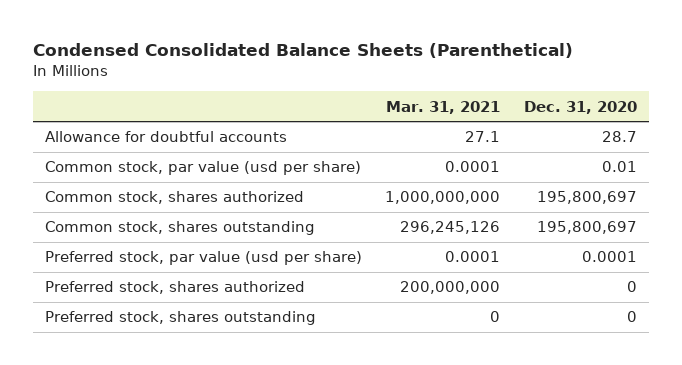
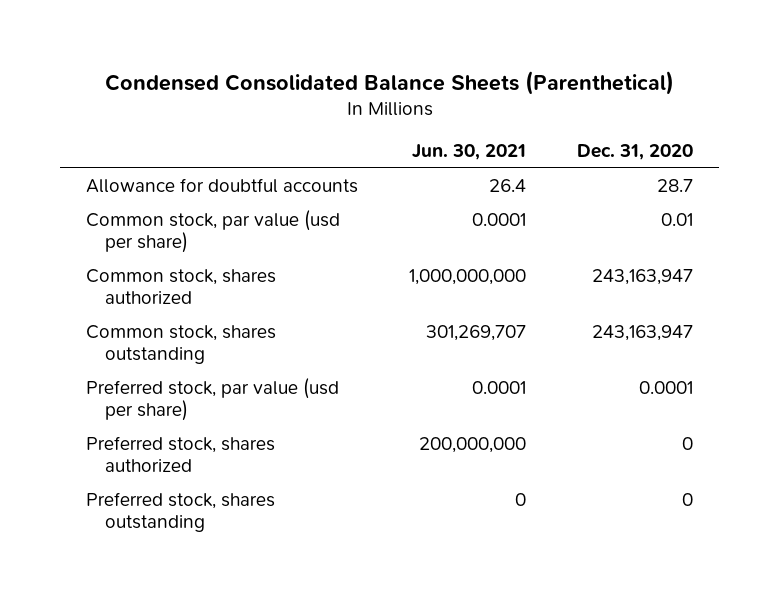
- | Mar. 31, 2021 | Dec. 31, 2020
+ | Jun. 30, 2021 | Dec. 31, 2020
- Common stock, shares authorized | 1,000,000,000 | 195,800,697
- Common stock, shares outstanding | 296,245,126 | 195,800,697
+ Common stock, shares authorized | 1,000,000,000 | 243,163,947
+ Common stock, shares outstanding | 301,269,707 | 243,163,947

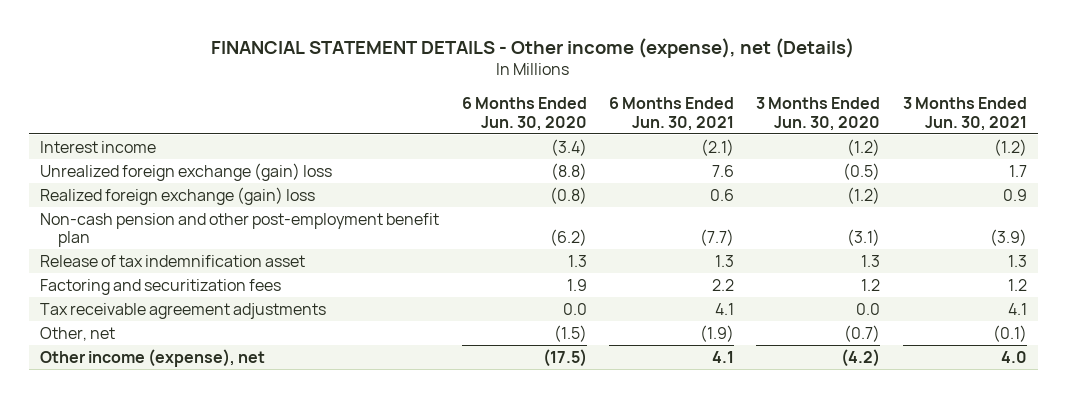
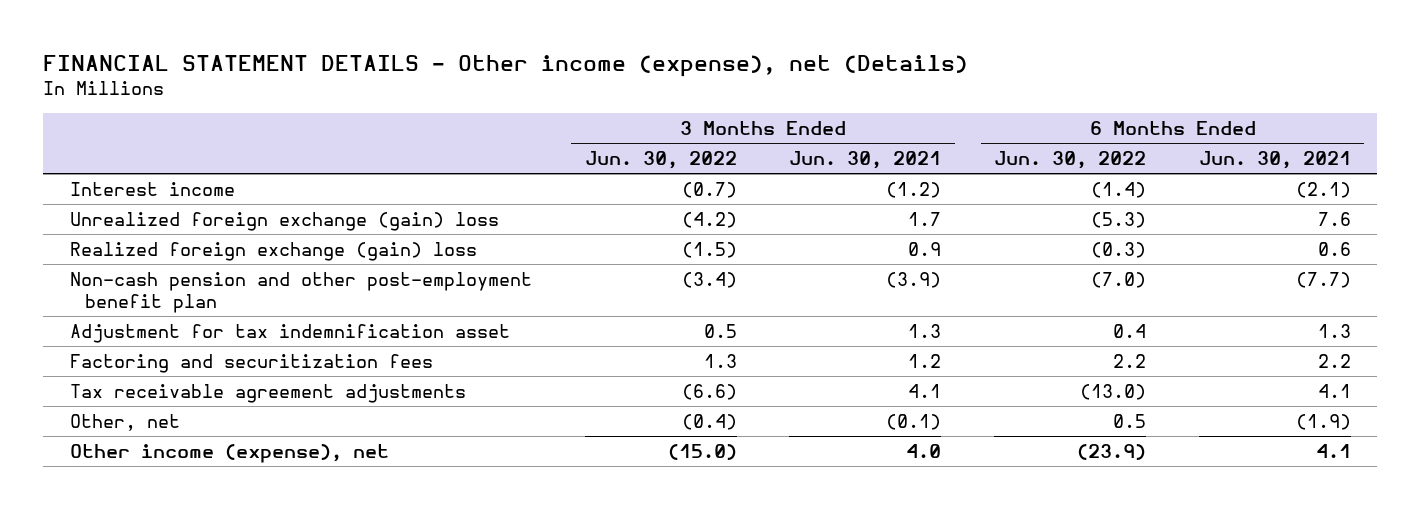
- | 6 Months Ended Jun. 30, 2020 | 6 Months Ended Jun. 30, 2021 | 3 Months Ended Jun. 30, 2020 | 3 Months Ended Jun. 30, 2021
+ | 3 Months Ended Jun. 30, 2022 | 3 Months Ended Jun. 30, 2021 | 6 Months Ended Jun. 30, 2022 | 6 Months Ended Jun. 30, 2021
- Release of tax indemnification asset | 1.3 | 1.3 | 1.3 | 1.3
+ Adjustment for tax indemnification asset | 0.5 | 1.3 | 0.4 | 1.3

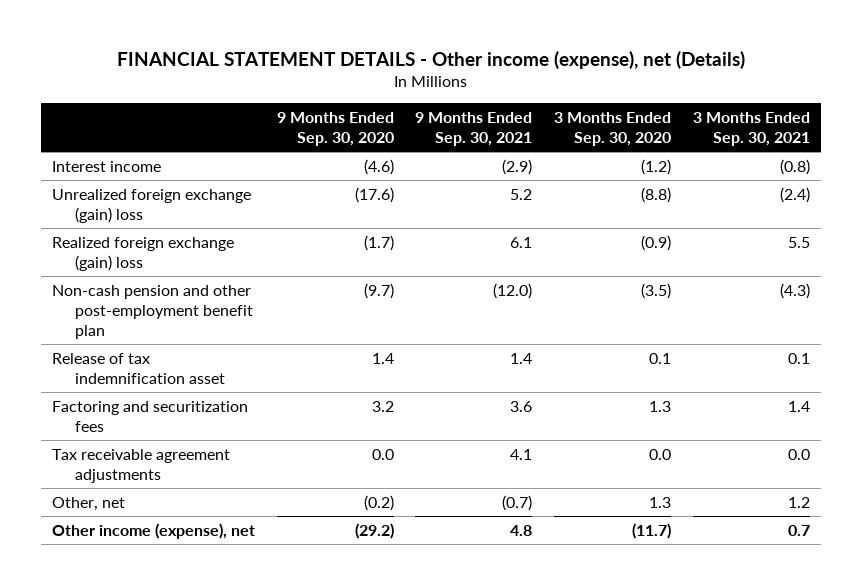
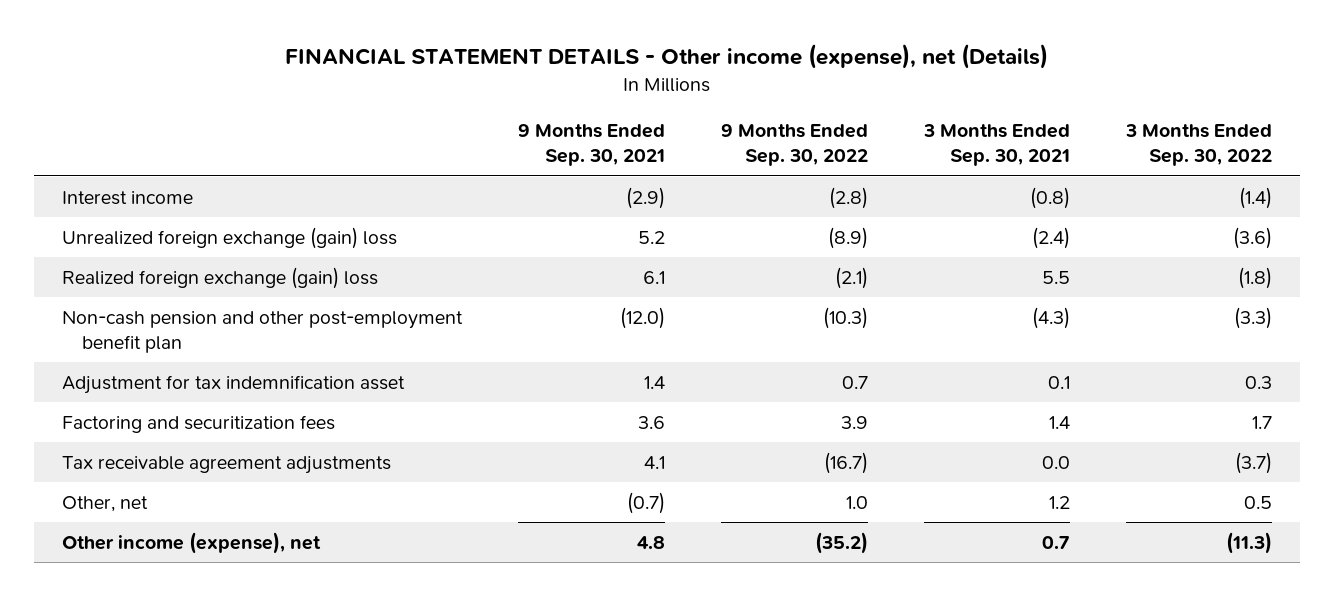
- | 9 Months Ended Sep. 30, 2020 | 9 Months Ended Sep. 30, 2021 | 3 Months Ended Sep. 30, 2020 | 3 Months Ended Sep. 30, 2021
+ | 9 Months Ended Sep. 30, 2021 | 9 Months Ended Sep. 30, 2022 | 3 Months Ended Sep. 30, 2021 | 3 Months Ended Sep. 30, 2022
- Release of tax indemnification asset | 1.4 | 1.4 | 0.1 | 0.1
+ Adjustment for tax indemnification asset | 1.4 | 0.7 | 0.1 | 0.3

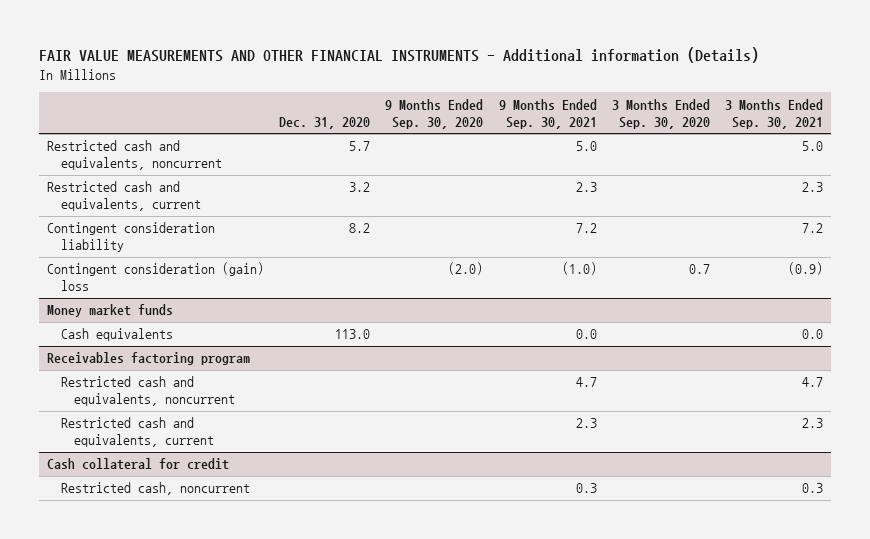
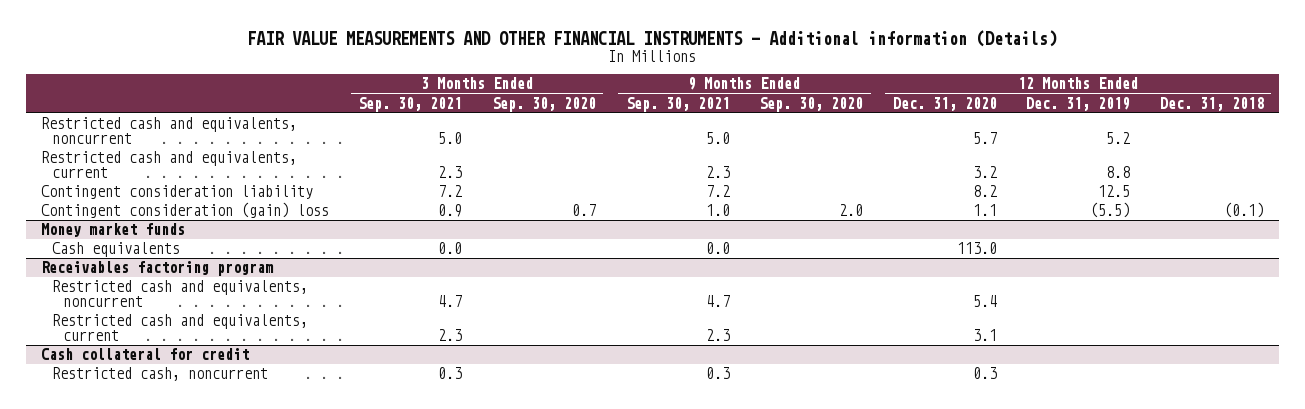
- | Dec. 31, 2020 | 9 Months Ended Sep. 30, 2020 | 9 Months Ended Sep. 30, 2021 | 3 Months Ended Sep. 30, 2020 | 3 Months Ended Sep. 30, 2021
+ | 3 Months Ended Sep. 30, 2021 | 3 Months Ended Sep. 30, 2020 | 9 Months Ended Sep. 30, 2021 | 9 Months Ended Sep. 30, 2020 | 12 Months Ended Dec. 31, 2020 | 12 Months Ended Dec. 31, 2019 | 12 Months Ended Dec. 31, 2018
- Contingent consideration (gain) loss | | (2.0) | (1.0) | 0.7 | (0.9)
+ Contingent consideration (gain) loss | 0.9 | 0.7 | 1.0 | 2.0 | 1.1 | (5.5) | (0.1)

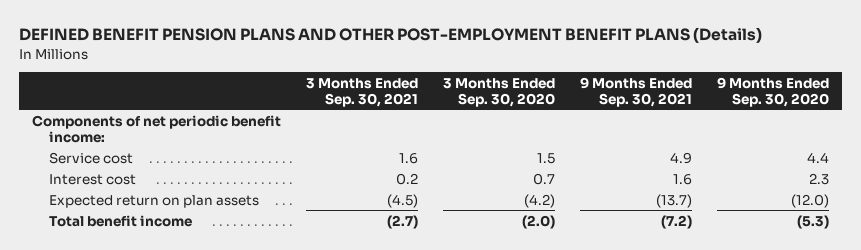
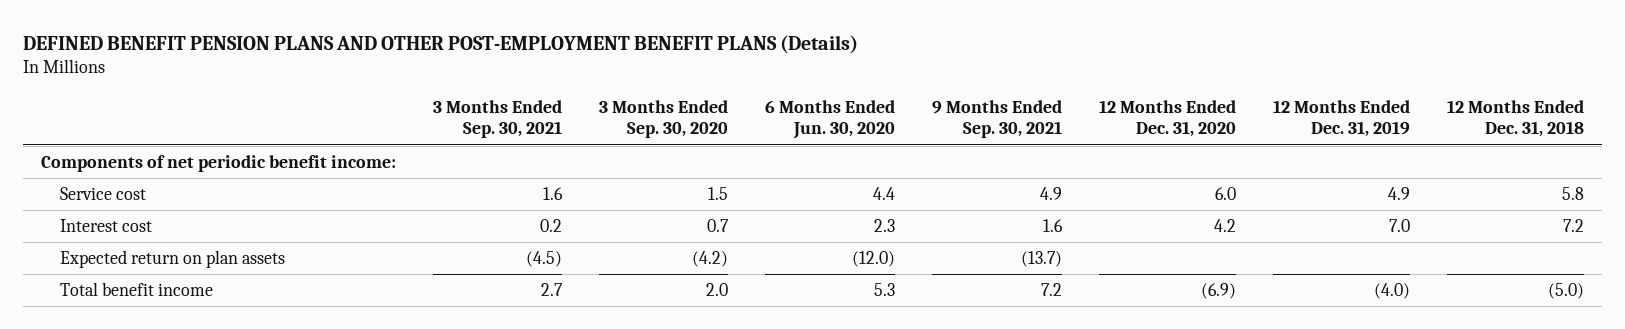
- | 3 Months Ended Sep. 30, 2021 | 3 Months Ended Sep. 30, 2020 | 9 Months Ended Sep. 30, 2021 | 9 Months Ended Sep. 30, 2020
+ | 3 Months Ended Sep. 30, 2021 | 3 Months Ended Sep. 30, 2020 | 6 Months Ended Jun. 30, 2020 | 9 Months Ended Sep. 30, 2021 | 12 Months Ended Dec. 31, 2020 | 12 Months Ended Dec. 31, 2019 | 12 Months Ended Dec. 31, 2018
- Total benefit income | (2.7) | (2.0) | (7.2) | (5.3)
+ Total benefit income | 2.7 | 2.0 | 5.3 | 7.2 | (6.9) | (4.0) | (5.0)

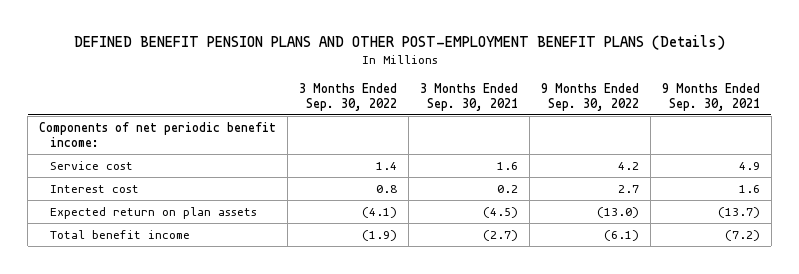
- | 3 Months Ended Sep. 30, 2021 | 3 Months Ended Sep. 30, 2020 | 6 Months Ended Jun. 30, 2020 | 9 Months Ended Sep. 30, 2021 | 12 Months Ended Dec. 31, 2020 | 12 Months Ended Dec. 31, 2019 | 12 Months Ended Dec. 31, 2018
+ | 3 Months Ended Sep. 30, 2022 | 3 Months Ended Sep. 30, 2021 | 9 Months Ended Sep. 30, 2022 | 9 Months Ended Sep. 30, 2021
- Total benefit income | 2.7 | 2.0 | 5.3 | 7.2 | (6.9) | (4.0) | (5.0)
+ Total benefit income | (1.9) | (2.7) | (6.1) | (7.2)

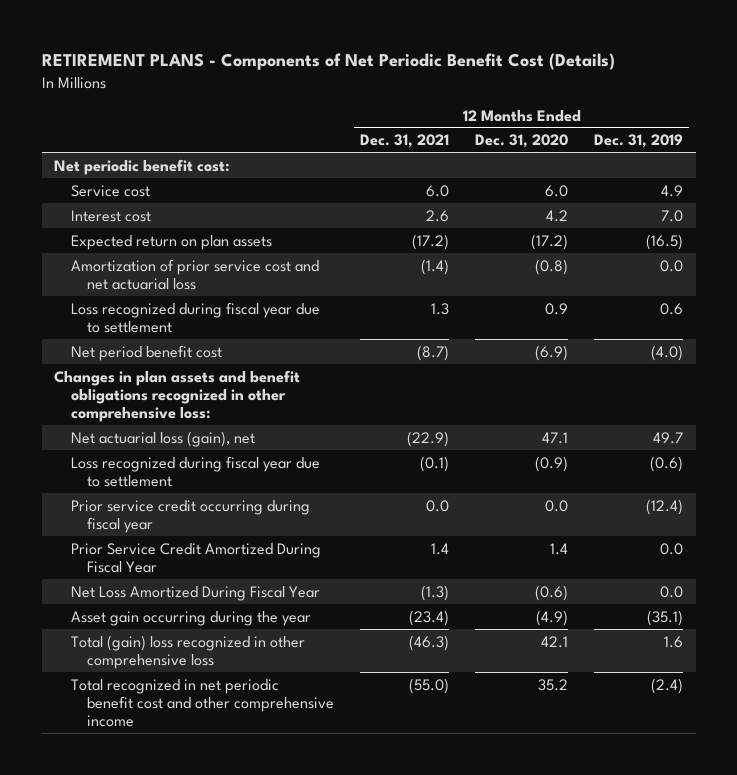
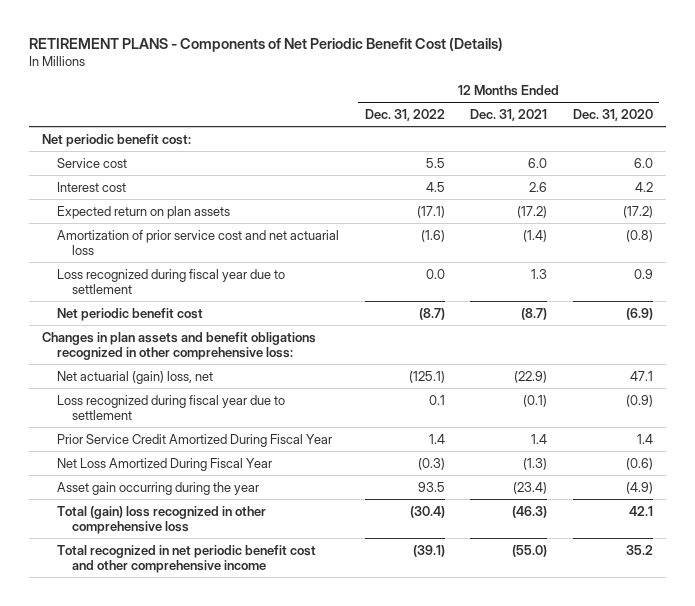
- | 12 Months Ended Dec. 31, 2021 | 12 Months Ended Dec. 31, 2020 | 12 Months Ended Dec. 31, 2019
+ | 12 Months Ended Dec. 31, 2022 | 12 Months Ended Dec. 31, 2021 | 12 Months Ended Dec. 31, 2020
- Net period benefit cost | (8.7) | (6.9) | (4.0)
+ Net periodic benefit cost | (8.7) | (8.7) | (6.9)
- Net actuarial loss (gain), net | (22.9) | 47.1 | 49.7
+ Net actuarial (gain) loss, net | (125.1) | (22.9) | 47.1
- Prior service credit occurring during fiscal year | 0.0 | 0.0 | (12.4)

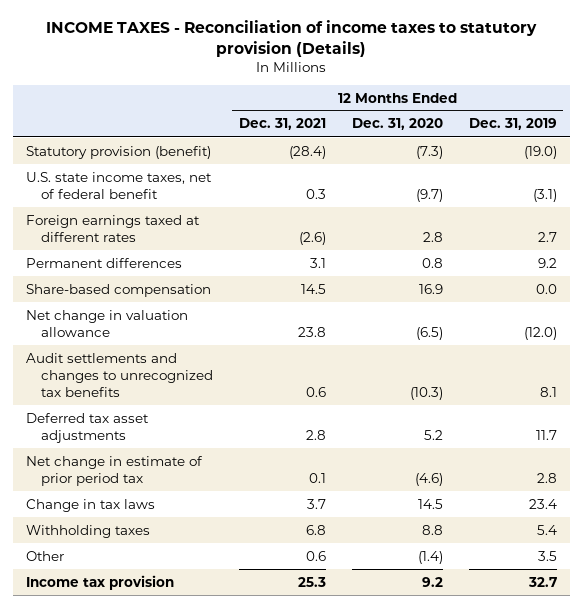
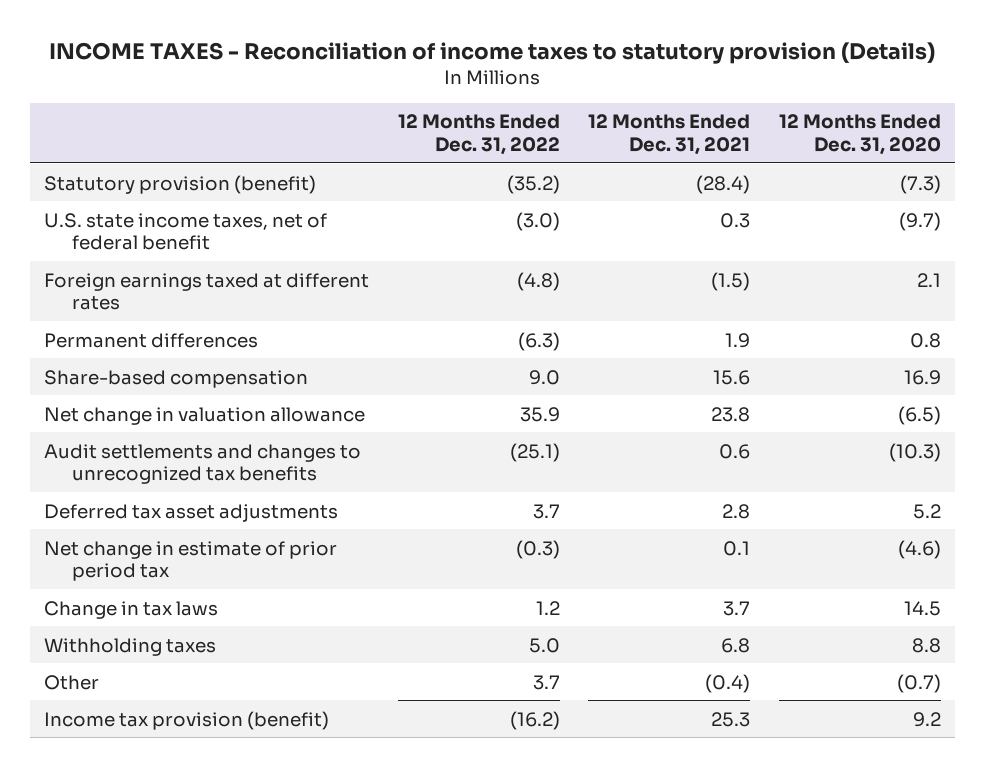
- | 12 Months Ended Dec. 31, 2021 | 12 Months Ended Dec. 31, 2020 | 12 Months Ended Dec. 31, 2019
+ | 12 Months Ended Dec. 31, 2022 | 12 Months Ended Dec. 31, 2021 | 12 Months Ended Dec. 31, 2020
- Foreign earnings taxed at different rates | (2.6) | 2.8 | 2.7
- Permanent differences | 3.1 | 0.8 | 9.2
- Share-based compensation | 14.5 | 16.9 | 0.0
+ Foreign earnings taxed at different rates | (4.8) | (1.5) | 2.1
+ Permanent differences | (6.3) | 1.9 | 0.8
+ Share-based compensation | 9.0 | 15.6 | 16.9
- Other | 0.6 | (1.4) | 3.5
- Income tax provision | 25.3 | 9.2 | 32.7
+ Other | 3.7 | (0.4) | (0.7)
+ Income tax provision (benefit) | (16.2) | 25.3 | 9.2

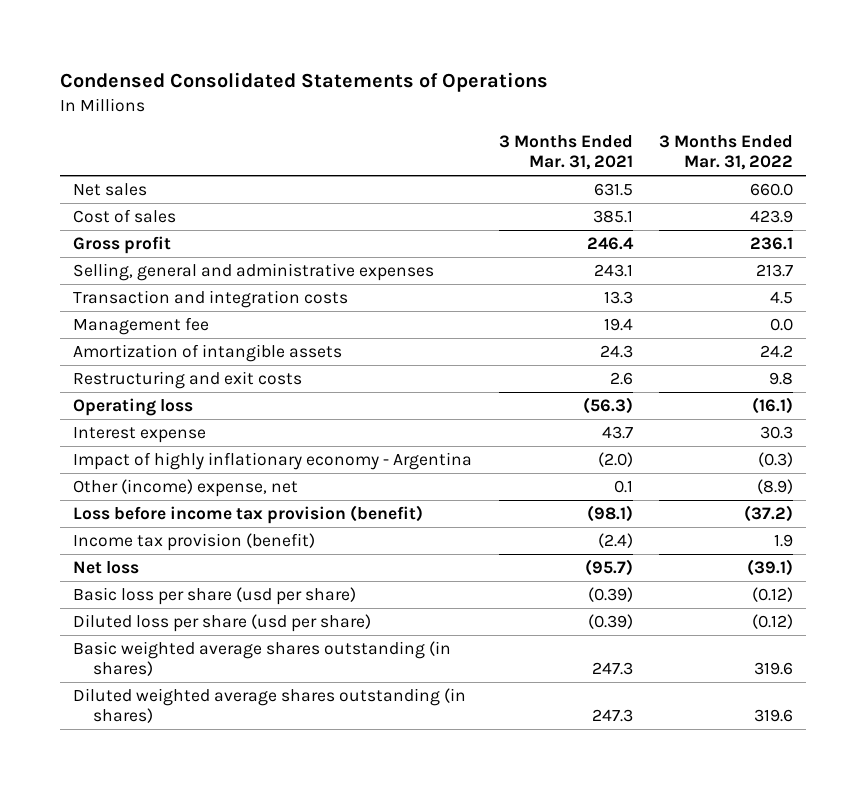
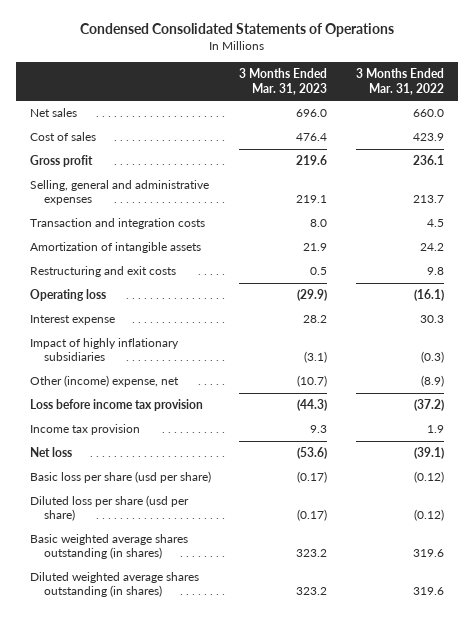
- | 3 Months Ended Mar. 31, 2021 | 3 Months Ended Mar. 31, 2022
+ | 3 Months Ended Mar. 31, 2023 | 3 Months Ended Mar. 31, 2022
- Management fee | 19.4 | 0.0
- Impact of highly inflationary economy - Argentina | (2.0) | (0.3)
+ Impact of highly inflationary subsidiaries | (3.1) | (0.3)
- Loss before income tax provision (benefit) | (98.1) | (37.2)
- Income tax provision (benefit) | (2.4) | 1.9
+ Loss before income tax provision | (44.3) | (37.2)
+ Income tax provision | 9.3 | 1.9

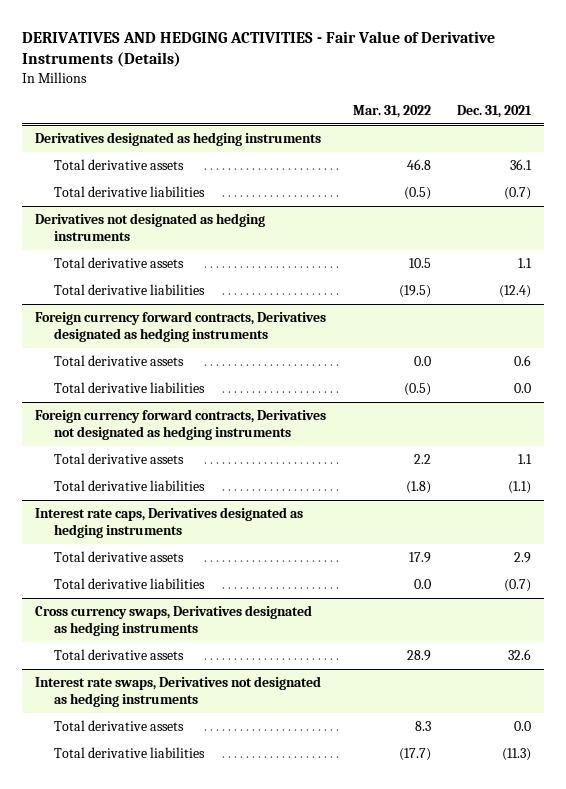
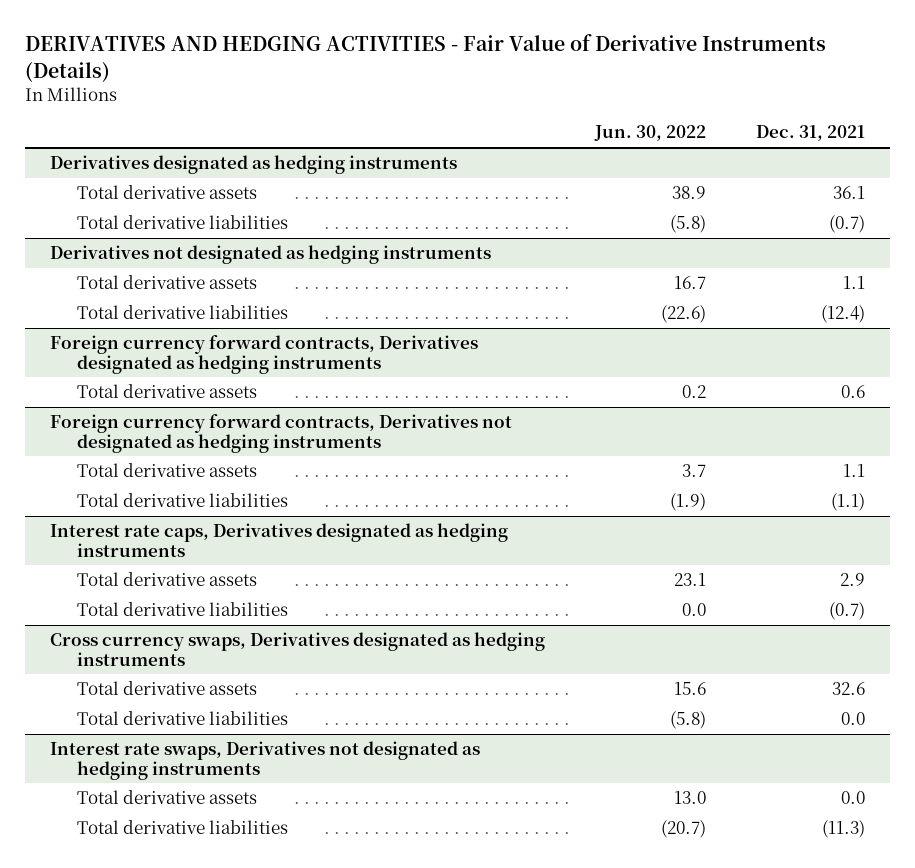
- | Mar. 31, 2022 | Dec. 31, 2021
+ | Jun. 30, 2022 | Dec. 31, 2021
@ Foreign currency forward contracts, Derivatives designated as hedging instruments
- Total derivative liabilities | (0.5) | 0.0
@ Cross currency swaps, Derivatives designated as hedging instruments
+ Total derivative liabilities | (5.8) | 0.0

